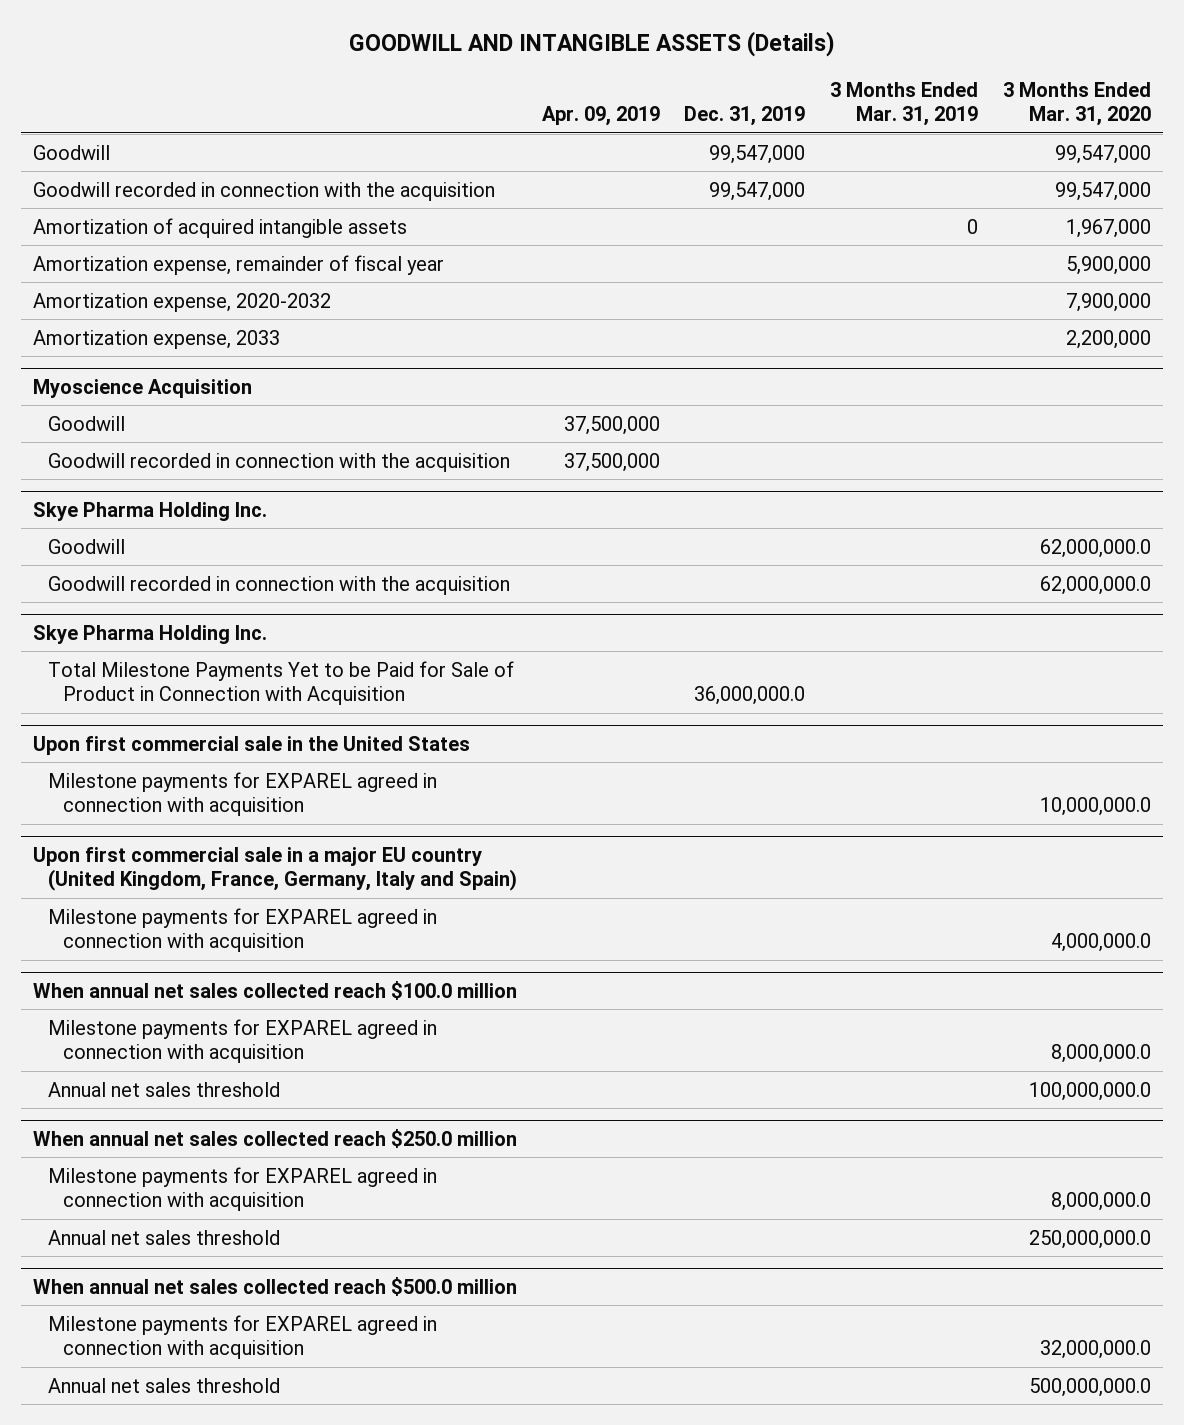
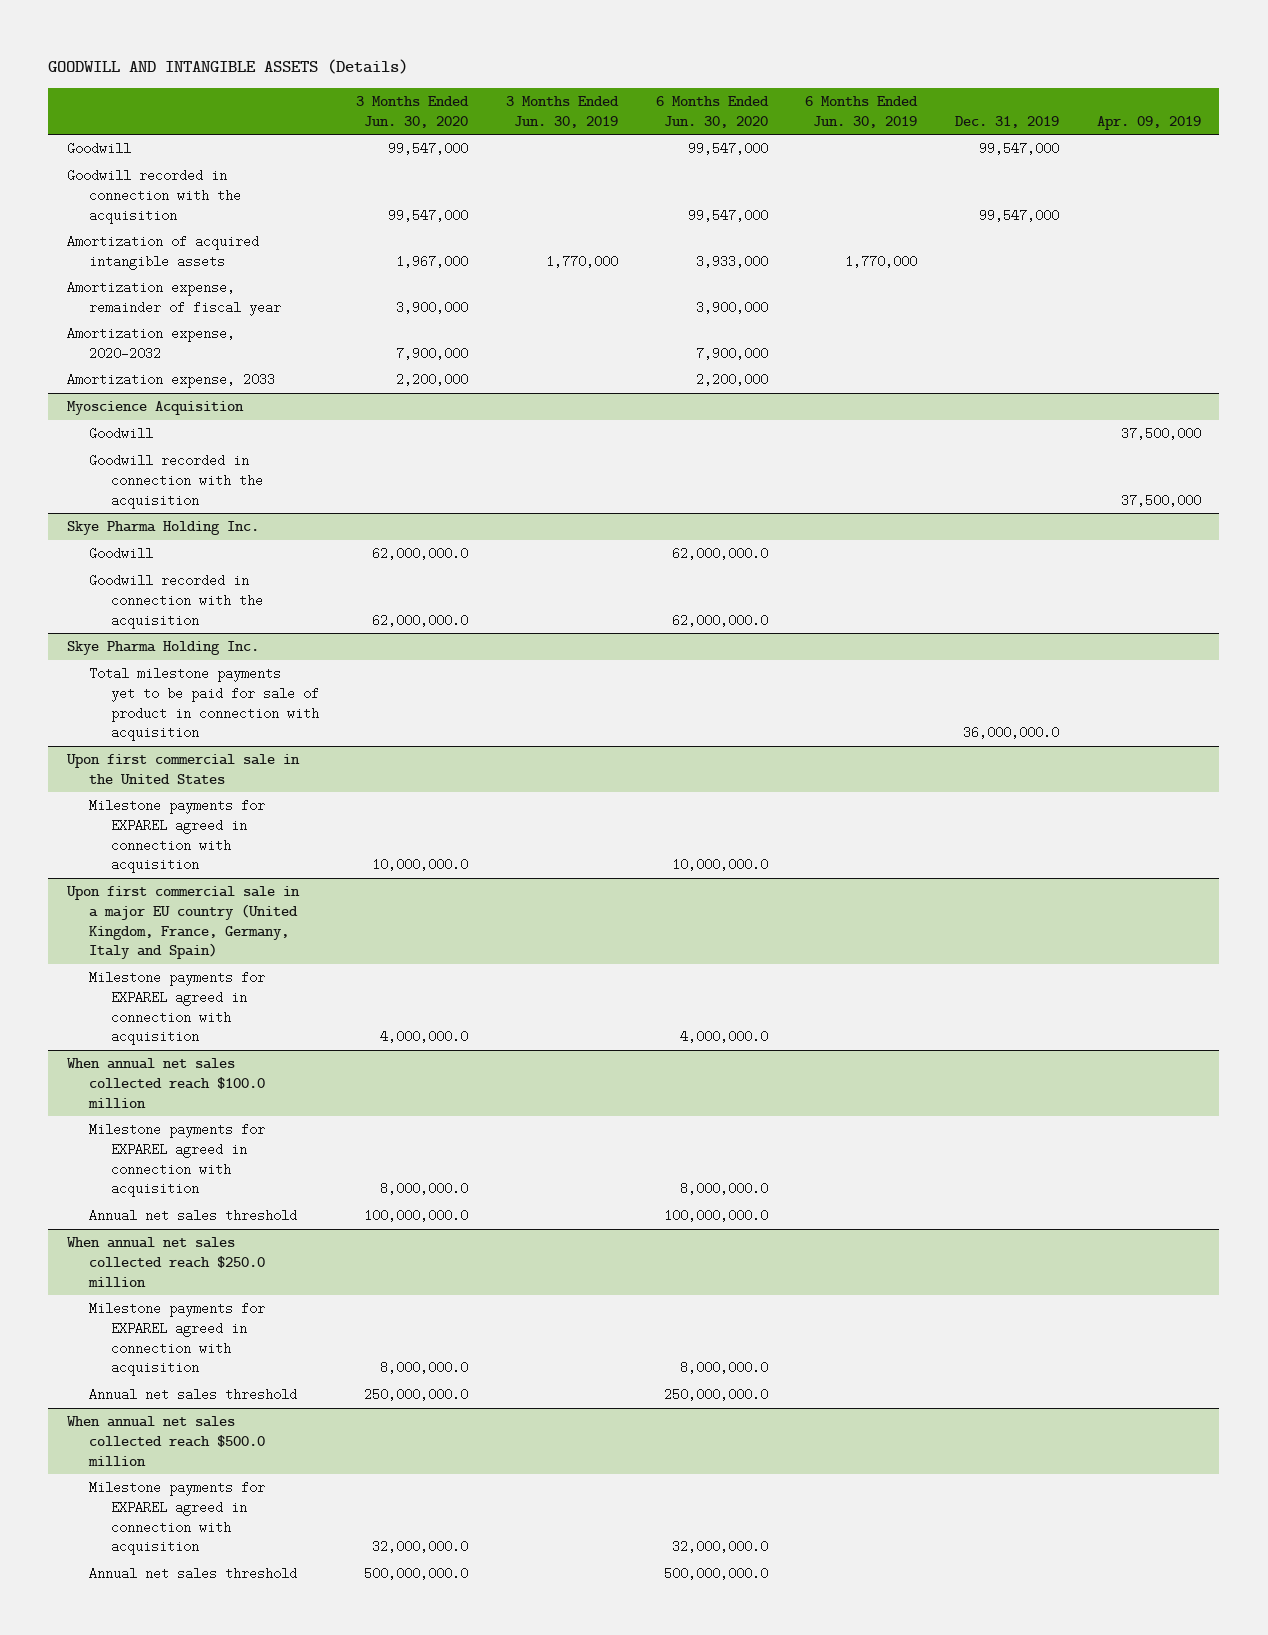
- | Apr. 09, 2019 | Dec. 31, 2019 | 3 Months Ended Mar. 31, 2019 | 3 Months Ended Mar. 31, 2020
+ | 3 Months Ended Jun. 30, 2020 | 3 Months Ended Jun. 30, 2019 | 6 Months Ended Jun. 30, 2020 | 6 Months Ended Jun. 30, 2019 | Dec. 31, 2019 | Apr. 09, 2019
@ Skye Pharma Holding Inc.
- Total Milestone Payments Yet to be Paid for Sale of Product in Connection with Acquisition | | 36,000,000.0 | |
+ Total milestone payments yet to be paid for sale of product in connection with acquisition | | | | | 36,000,000.0 |

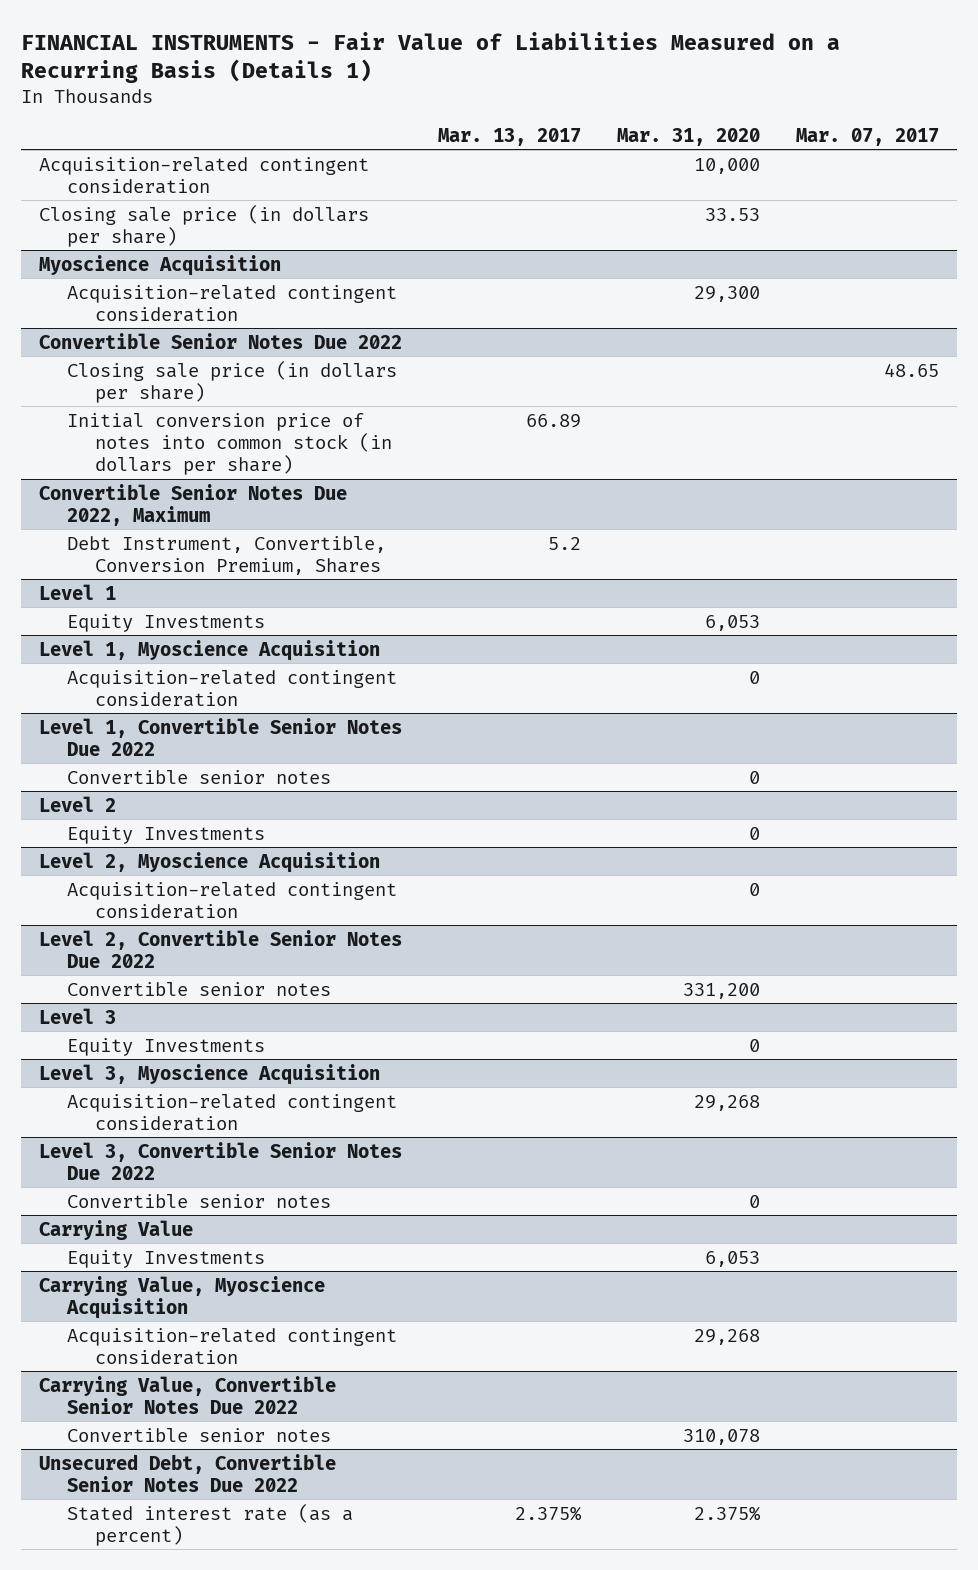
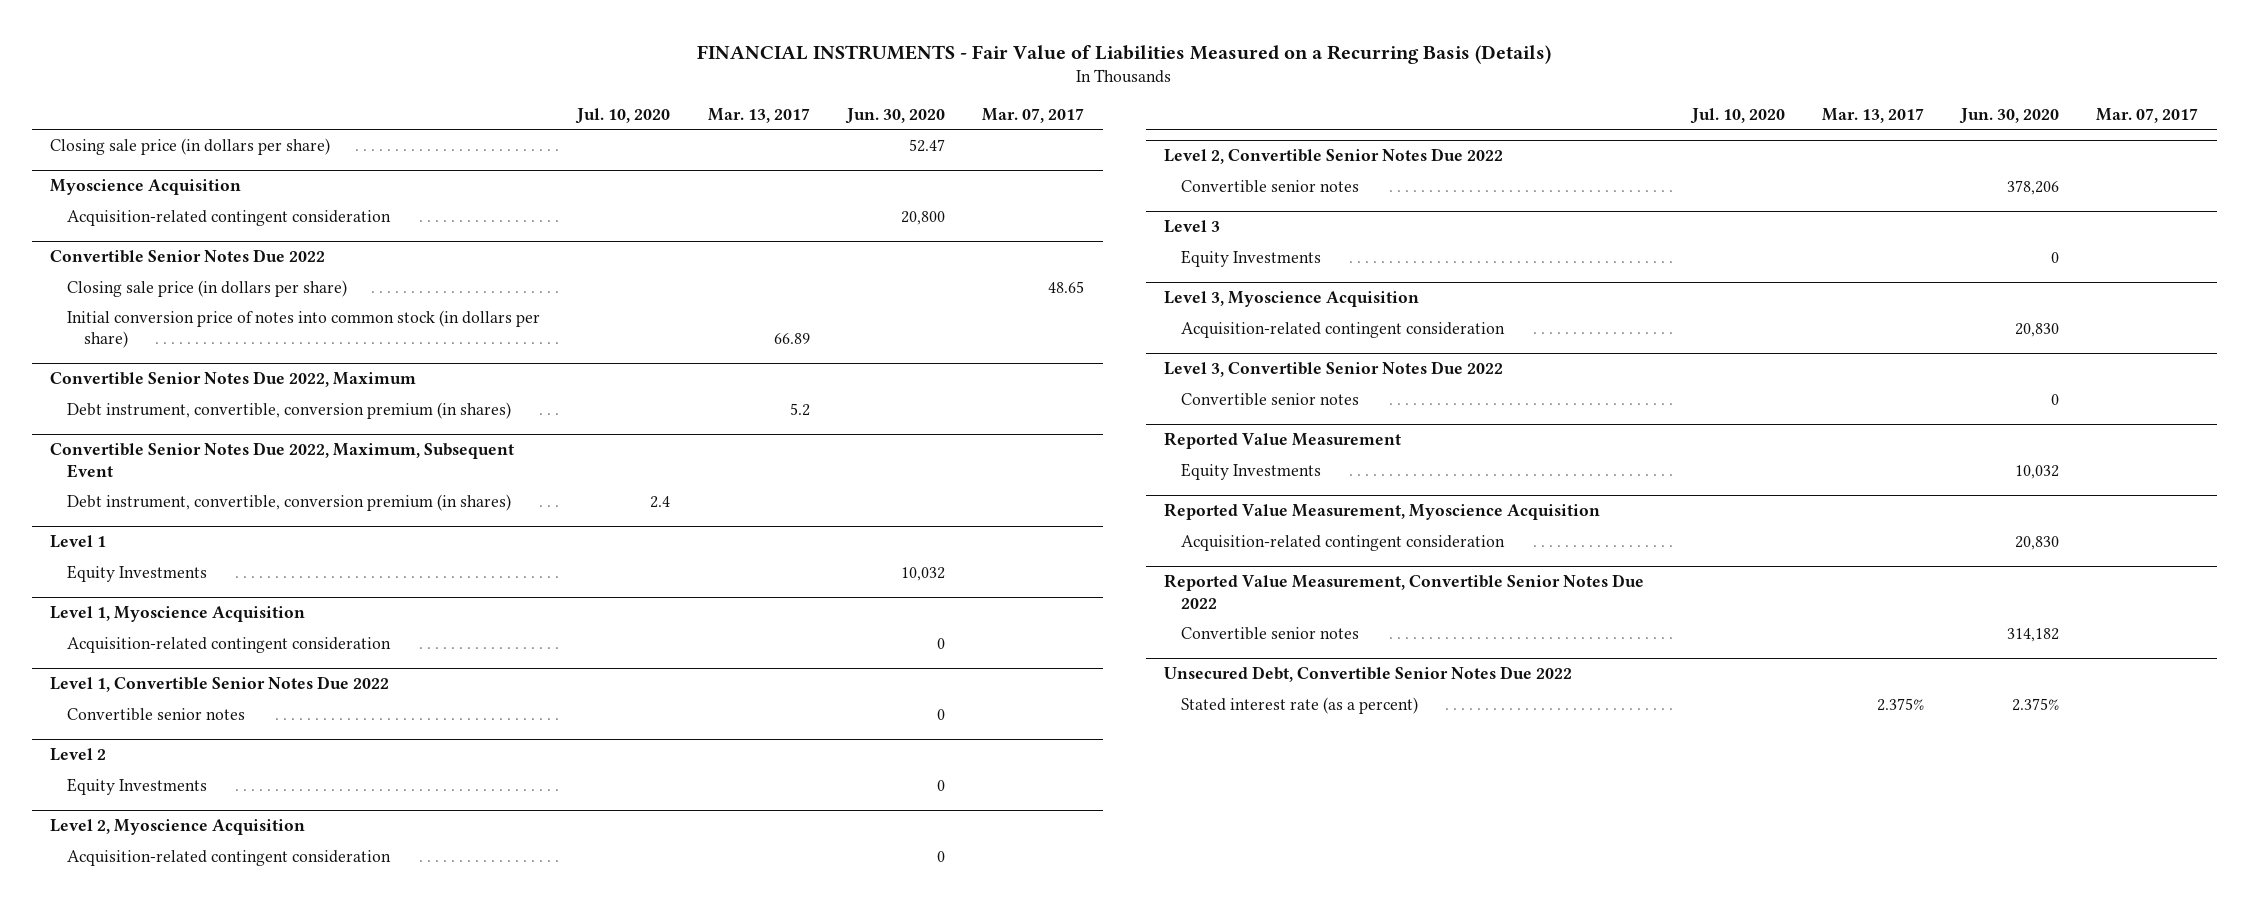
- FINANCIAL INSTRUMENTS - Fair Value of Liabilities Measured on a Recurring Basis (Details 1)
+ FINANCIAL INSTRUMENTS - Fair Value of Liabilities Measured on a Recurring Basis (Details)
- | Mar. 13, 2017 | Mar. 31, 2020 | Mar. 07, 2017
+ | Jul. 10, 2020 | Mar. 13, 2017 | Jun. 30, 2020 | Mar. 07, 2017
- Acquisition-related contingent consideration | | 10,000 |
@ Convertible Senior Notes Due 2022, Maximum
- Debt Instrument, Convertible, Conversion Premium, Shares | 5.2 | |
+ Debt instrument, convertible, conversion premium (in shares) | | 5.2 | |
+ Convertible Senior Notes Due 2022, Maximum, Subsequent Event
+ Debt instrument, convertible, conversion premium (in shares) | 2.4 | | |
- Carrying Value
+ Reported Value Measurement
- Carrying Value, Myoscience Acquisition
+ Reported Value Measurement, Myoscience Acquisition
- Carrying Value, Convertible Senior Notes Due 2022
+ Reported Value Measurement, Convertible Senior Notes Due 2022

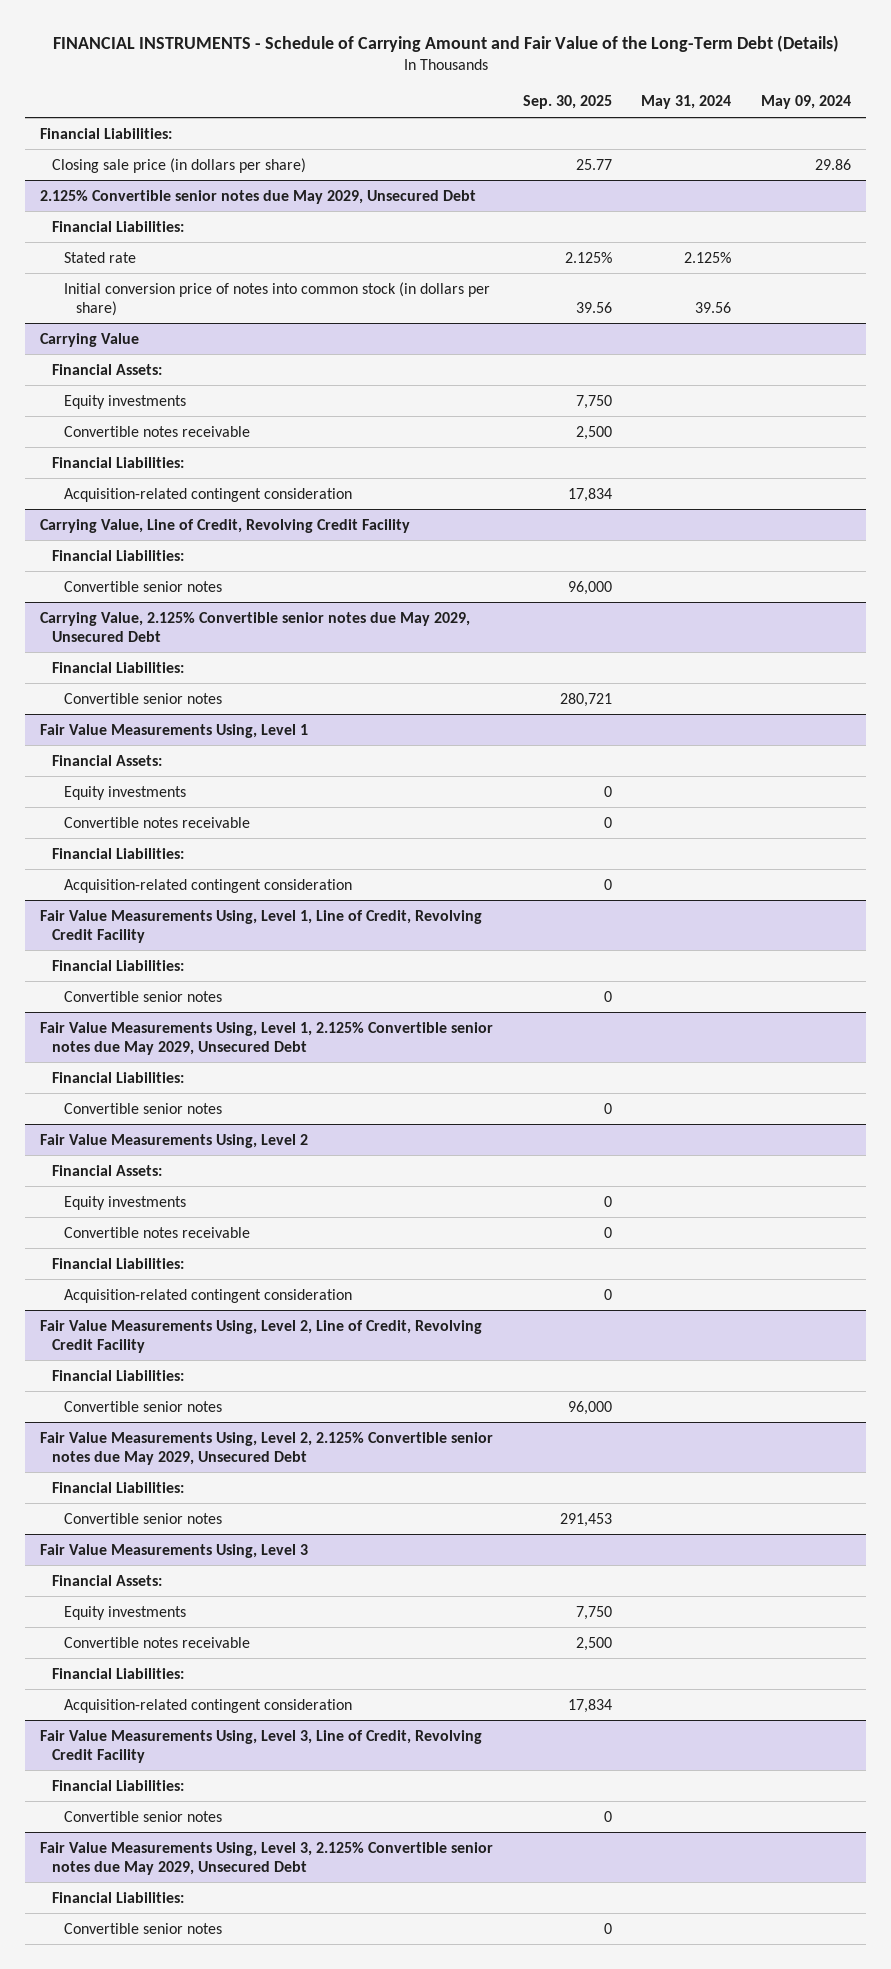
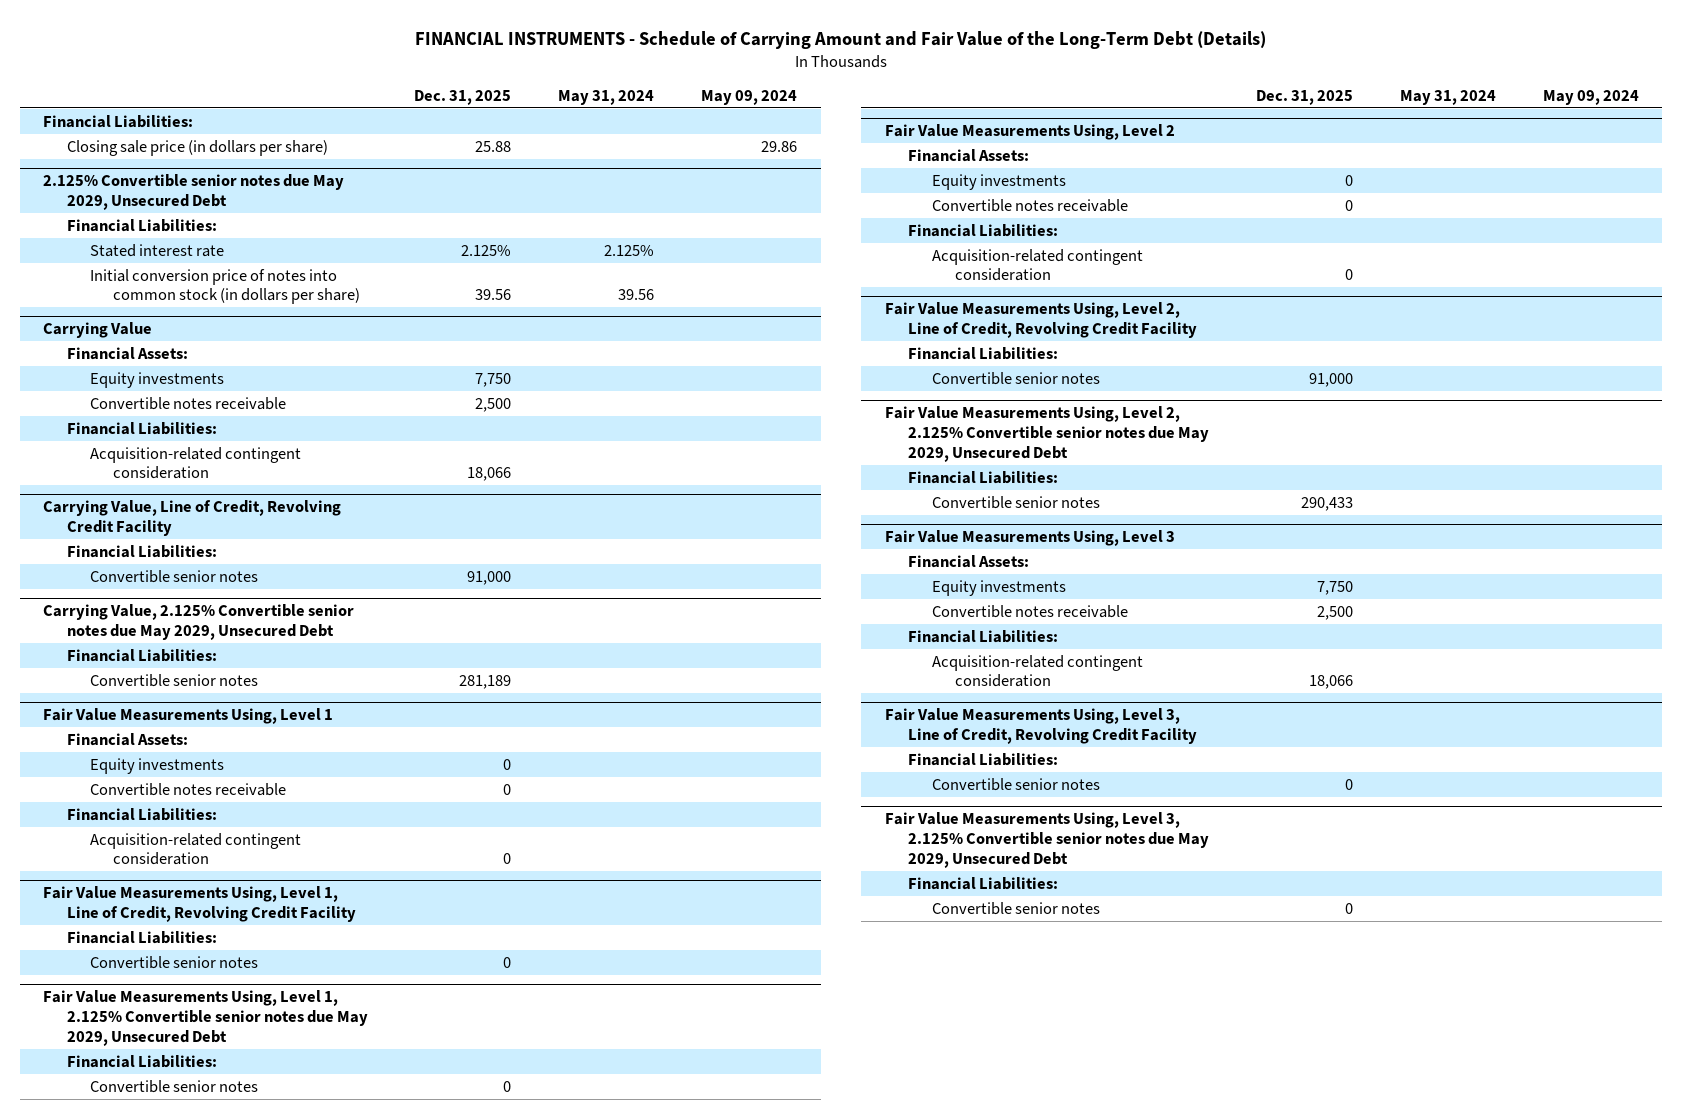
- | Sep. 30, 2025 | May 31, 2024 | May 09, 2024
+ | Dec. 31, 2025 | May 31, 2024 | May 09, 2024
@ 2.125% Convertible senior notes due May 2029, Unsecured Debt
- Stated rate | 2.125% | 2.125% |
+ Stated interest rate | 2.125% | 2.125% |

